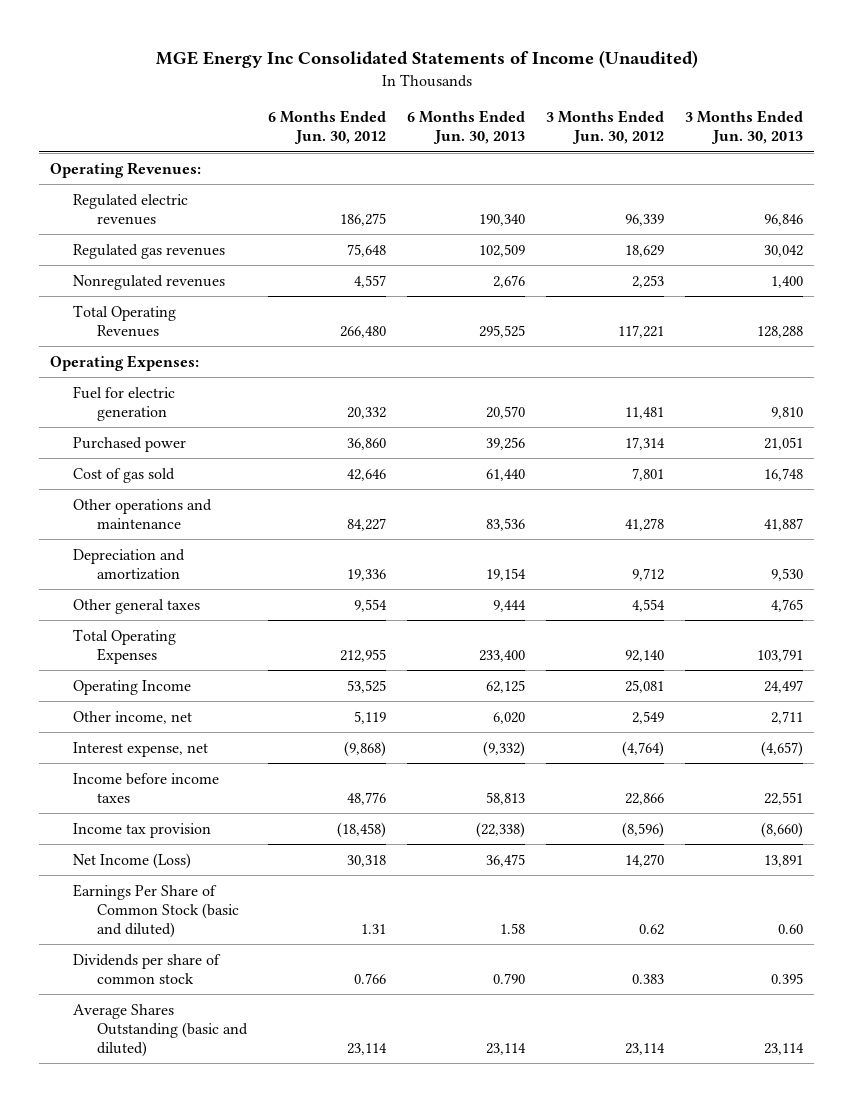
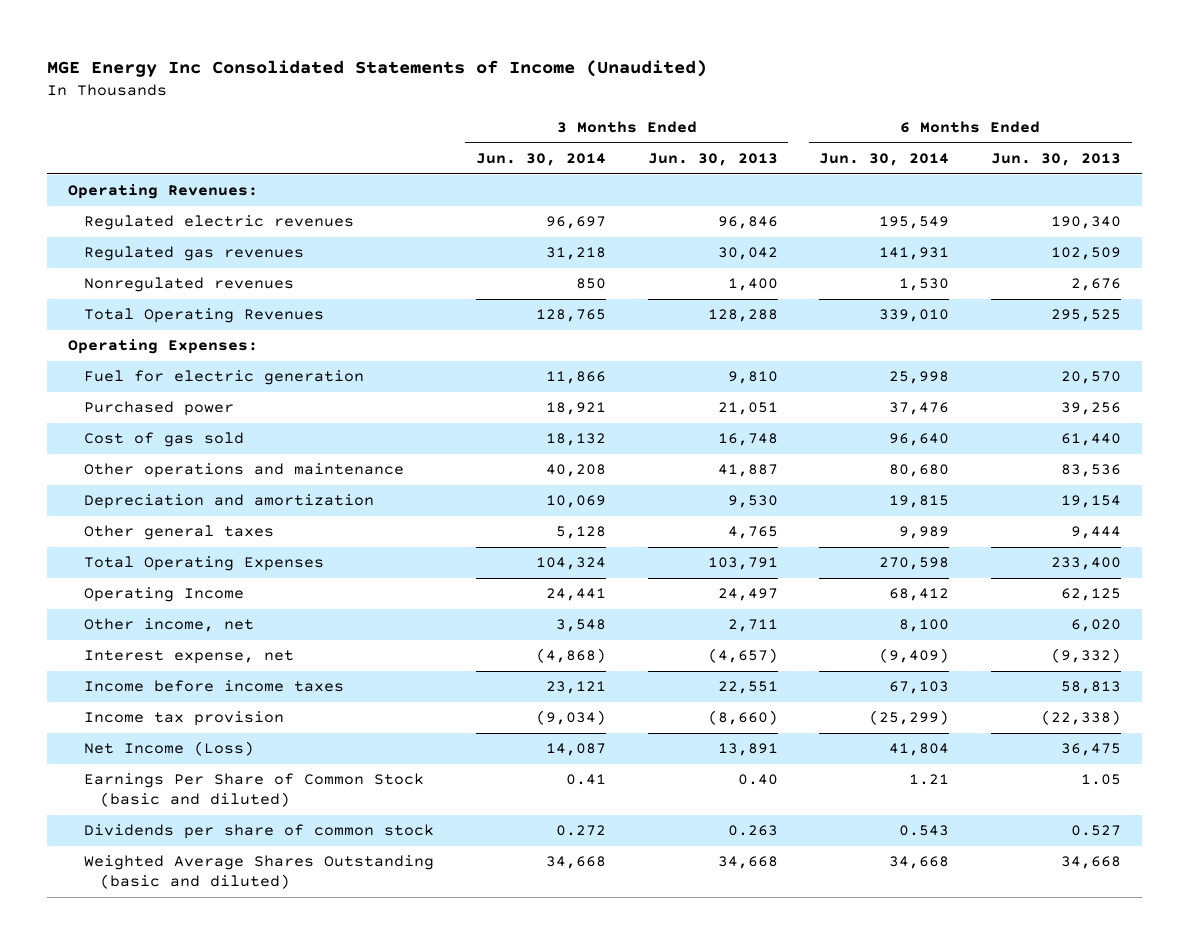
- | 6 Months Ended Jun. 30, 2012 | 6 Months Ended Jun. 30, 2013 | 3 Months Ended Jun. 30, 2012 | 3 Months Ended Jun. 30, 2013
+ | 3 Months Ended Jun. 30, 2014 | 3 Months Ended Jun. 30, 2013 | 6 Months Ended Jun. 30, 2014 | 6 Months Ended Jun. 30, 2013
- Earnings Per Share of Common Stock (basic and diluted) | 1.31 | 1.58 | 0.62 | 0.60
- Dividends per share of common stock | 0.766 | 0.790 | 0.383 | 0.395
- Average Shares Outstanding (basic and diluted) | 23,114 | 23,114 | 23,114 | 23,114
+ Earnings Per Share of Common Stock (basic and diluted) | 0.41 | 0.40 | 1.21 | 1.05
+ Dividends per share of common stock | 0.272 | 0.263 | 0.543 | 0.527
+ Weighted Average Shares Outstanding (basic and diluted) | 34,668 | 34,668 | 34,668 | 34,668

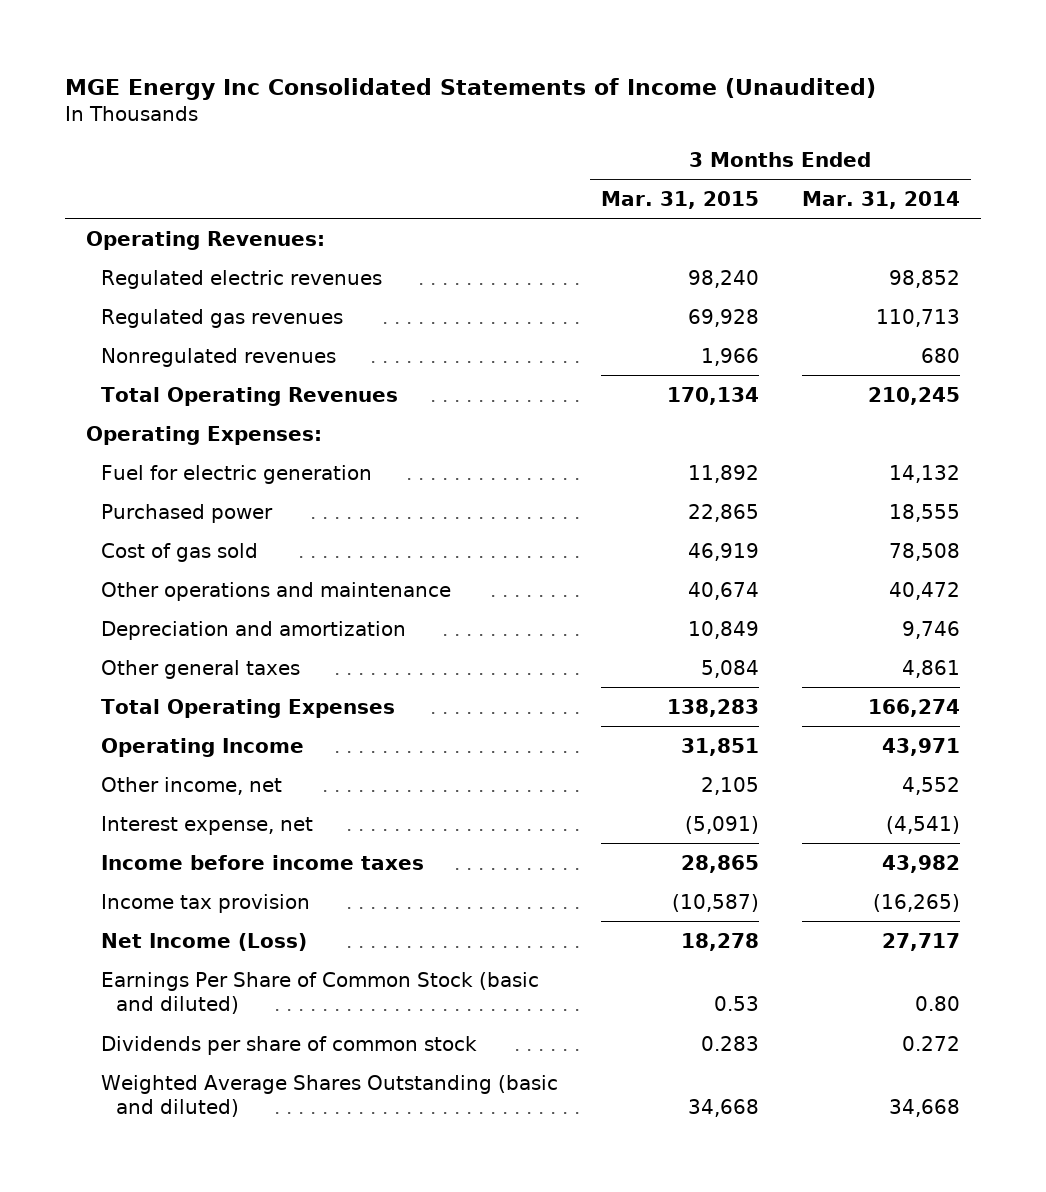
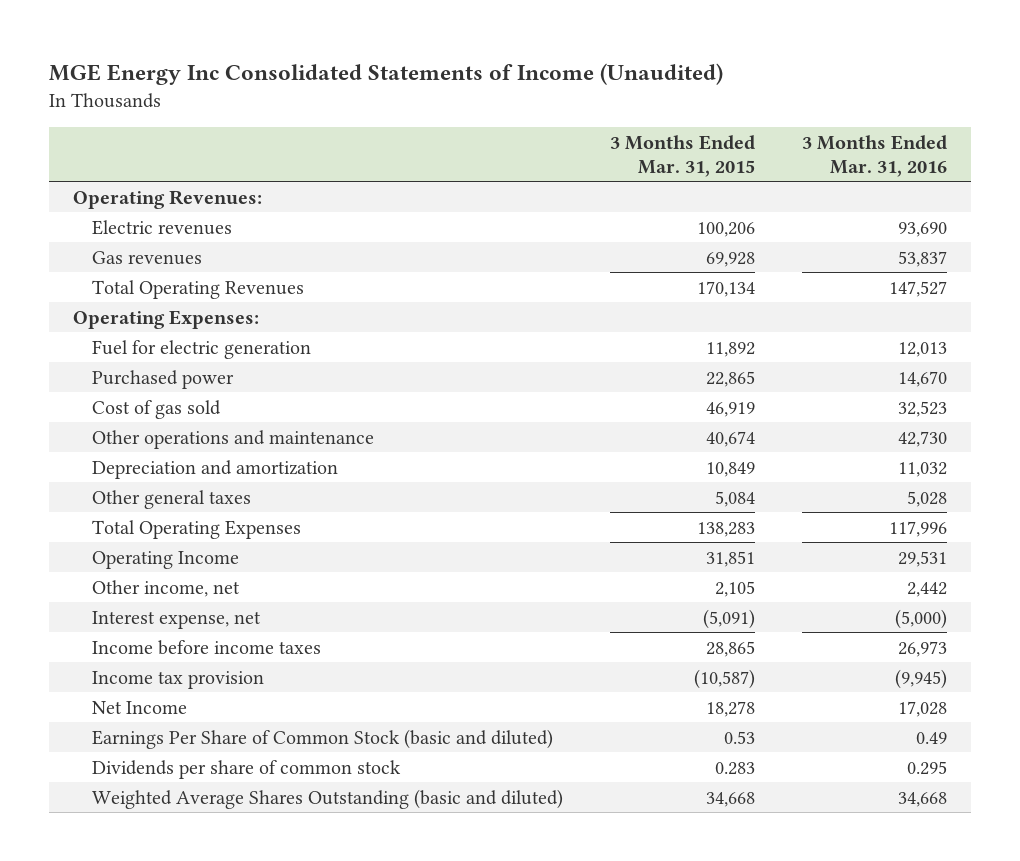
- | 3 Months Ended Mar. 31, 2015 | 3 Months Ended Mar. 31, 2014
+ | 3 Months Ended Mar. 31, 2015 | 3 Months Ended Mar. 31, 2016
- Regulated electric revenues | 98,240 | 98,852
- Regulated gas revenues | 69,928 | 110,713
- Nonregulated revenues | 1,966 | 680
+ Electric revenues | 100,206 | 93,690
+ Gas revenues | 69,928 | 53,837
- Net Income (Loss) | 18,278 | 27,717
+ Net Income | 18,278 | 17,028

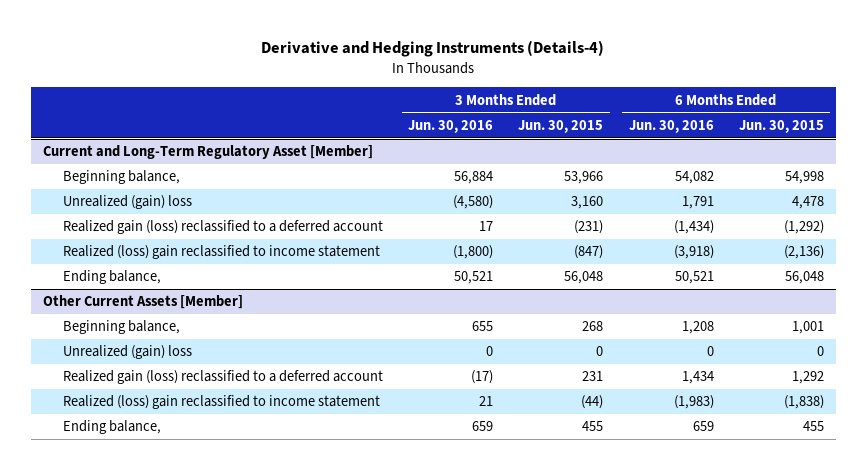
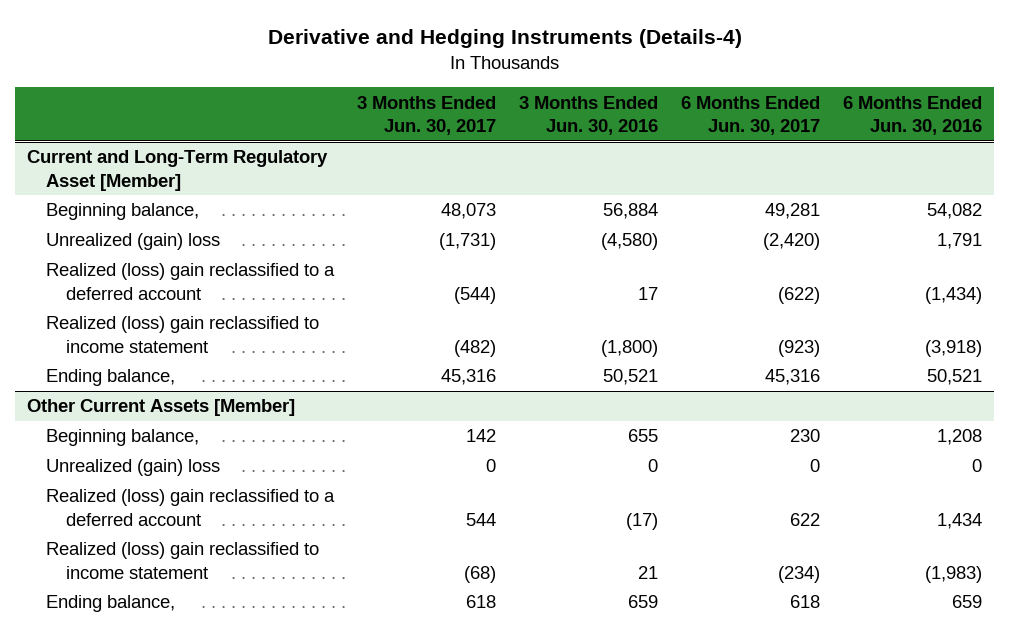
- | 3 Months Ended Jun. 30, 2016 | 3 Months Ended Jun. 30, 2015 | 6 Months Ended Jun. 30, 2016 | 6 Months Ended Jun. 30, 2015
+ | 3 Months Ended Jun. 30, 2017 | 3 Months Ended Jun. 30, 2016 | 6 Months Ended Jun. 30, 2017 | 6 Months Ended Jun. 30, 2016
@ Current and Long-Term Regulatory Asset [Member]
- Realized gain (loss) reclassified to a deferred account | 17 | (231) | (1,434) | (1,292)
+ Realized (loss) gain reclassified to a deferred account | (544) | 17 | (622) | (1,434)
@ Other Current Assets [Member]
- Realized gain (loss) reclassified to a deferred account | (17) | 231 | 1,434 | 1,292
+ Realized (loss) gain reclassified to a deferred account | 544 | (17) | 622 | 1,434

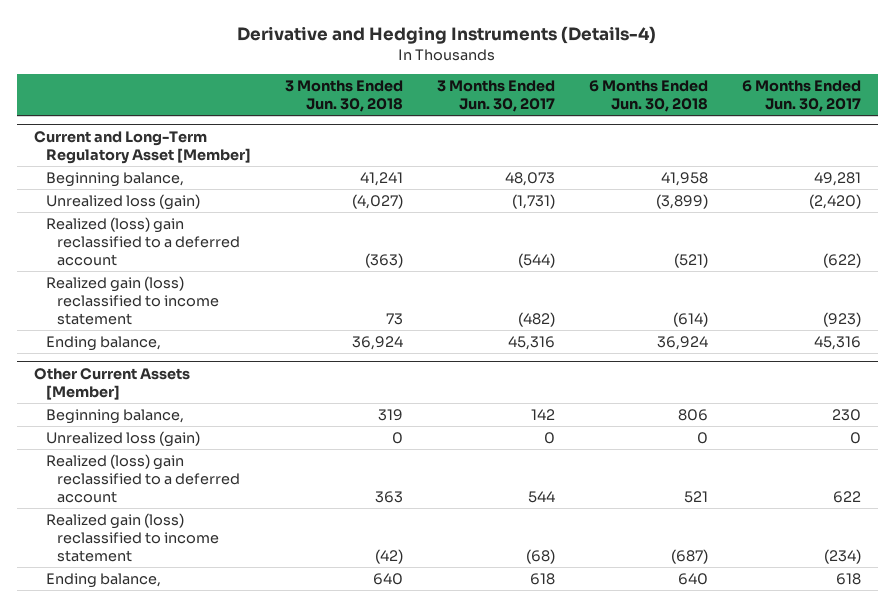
- | 3 Months Ended Jun. 30, 2017 | 3 Months Ended Jun. 30, 2016 | 6 Months Ended Jun. 30, 2017 | 6 Months Ended Jun. 30, 2016
+ | 3 Months Ended Jun. 30, 2018 | 3 Months Ended Jun. 30, 2017 | 6 Months Ended Jun. 30, 2018 | 6 Months Ended Jun. 30, 2017
@ Current and Long-Term Regulatory Asset [Member]
- Unrealized (gain) loss | (1,731) | (4,580) | (2,420) | 1,791
+ Unrealized loss (gain) | (4,027) | (1,731) | (3,899) | (2,420)
- Realized (loss) gain reclassified to income statement | (482) | (1,800) | (923) | (3,918)
+ Realized gain (loss) reclassified to income statement | 73 | (482) | (614) | (923)
@ Other Current Assets [Member]
- Unrealized (gain) loss | 0 | 0 | 0 | 0
+ Unrealized loss (gain) | 0 | 0 | 0 | 0
- Realized (loss) gain reclassified to income statement | (68) | 21 | (234) | (1,983)
+ Realized gain (loss) reclassified to income statement | (42) | (68) | (687) | (234)

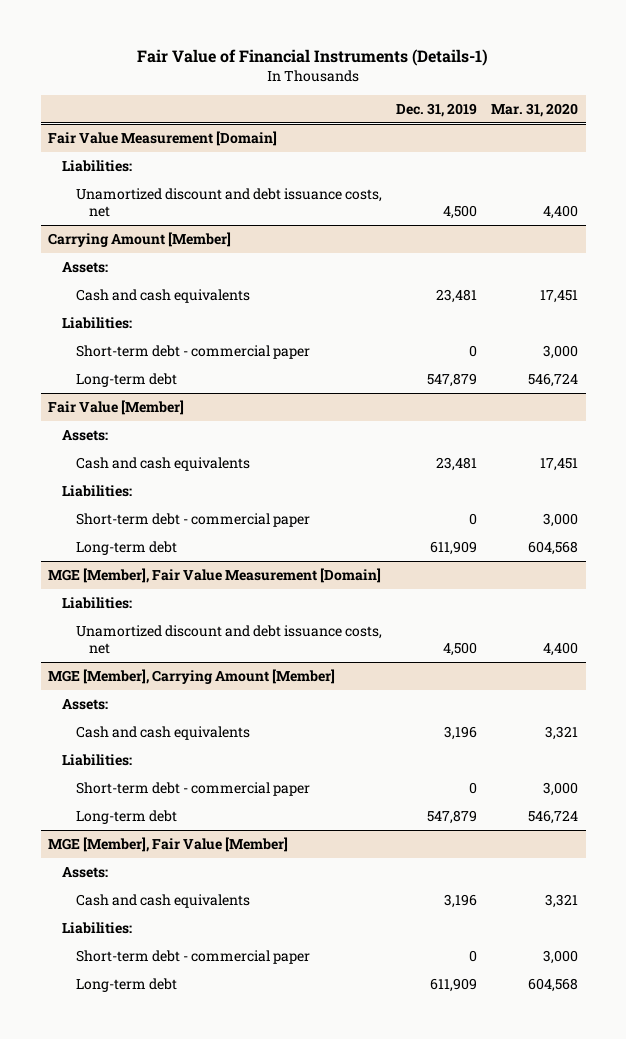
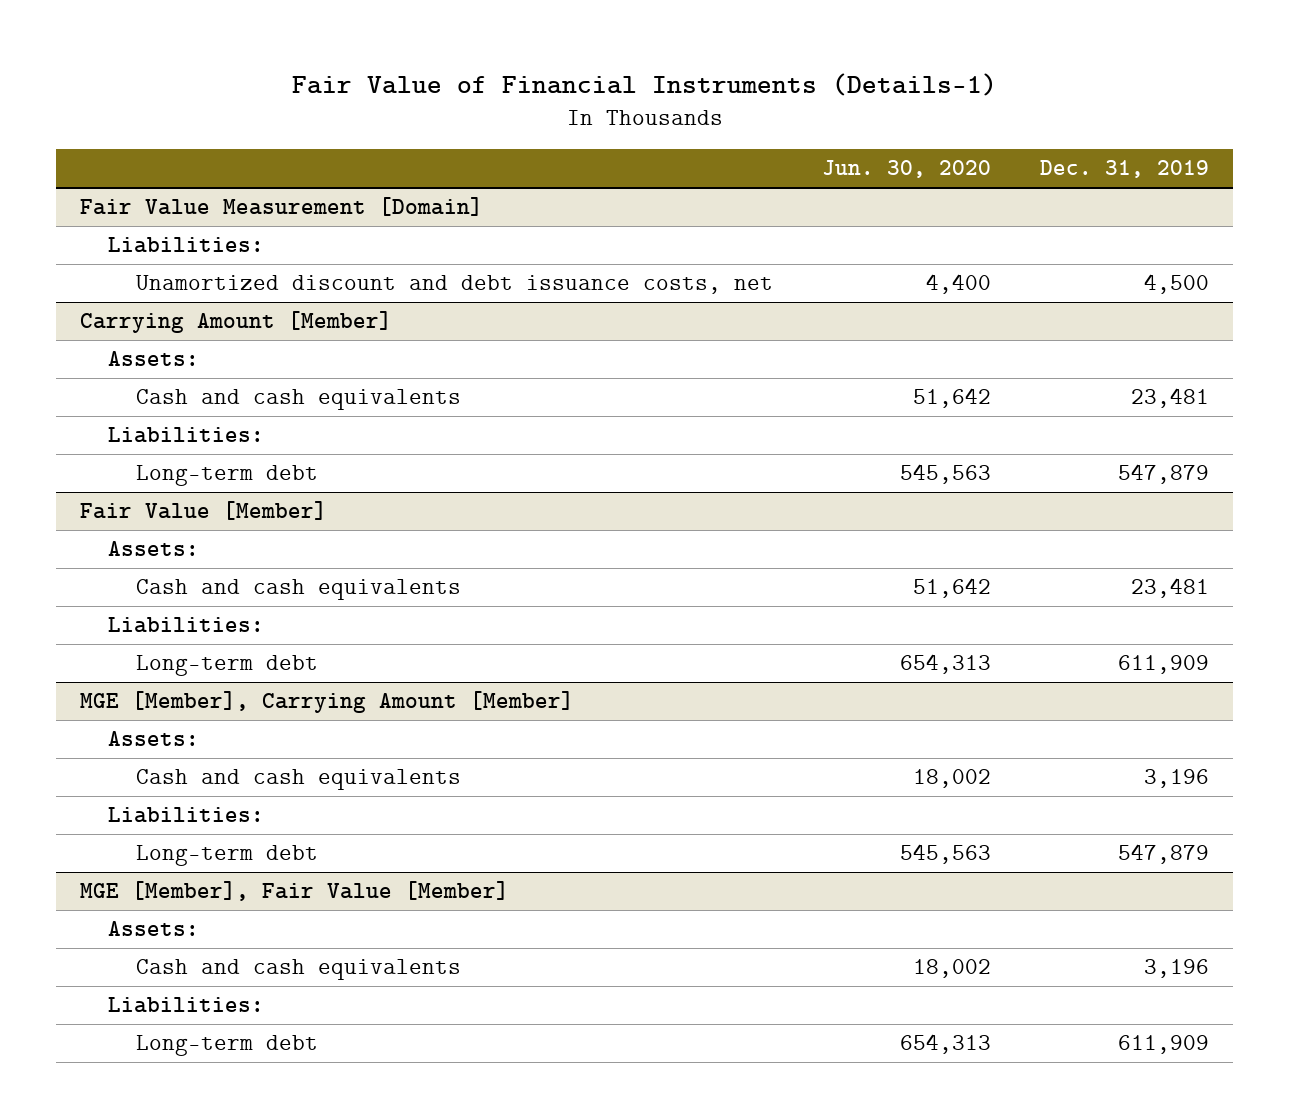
- | Dec. 31, 2019 | Mar. 31, 2020
+ | Jun. 30, 2020 | Dec. 31, 2019
@ Carrying Amount [Member]
- Short-term debt - commercial paper | 0 | 3,000
@ Fair Value [Member]
- Short-term debt - commercial paper | 0 | 3,000
- MGE [Member], Fair Value Measurement [Domain]
- Liabilities:
- Unamortized discount and debt issuance costs, net | 4,500 | 4,400
@ MGE [Member], Carrying Amount [Member]
- Short-term debt - commercial paper | 0 | 3,000
@ MGE [Member], Fair Value [Member]
- Short-term debt - commercial paper | 0 | 3,000

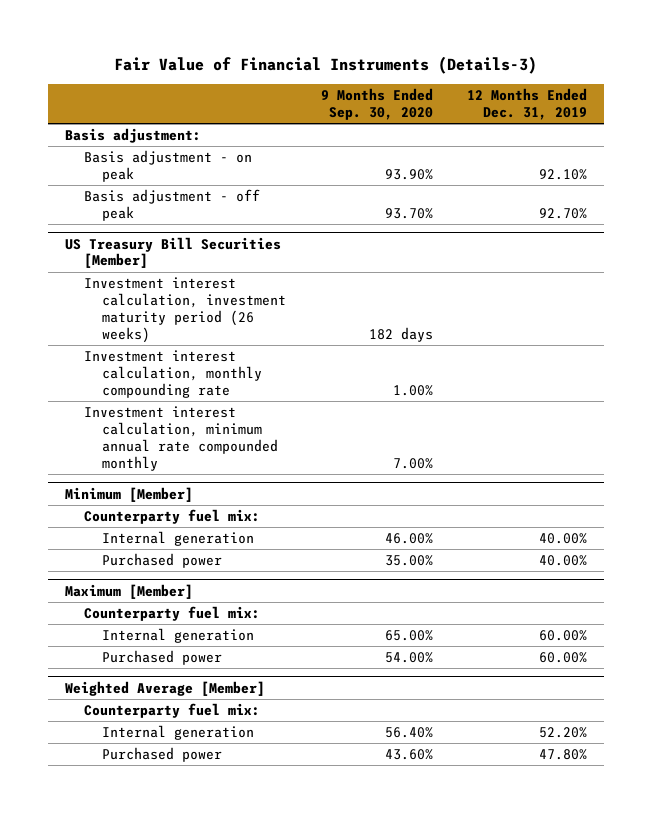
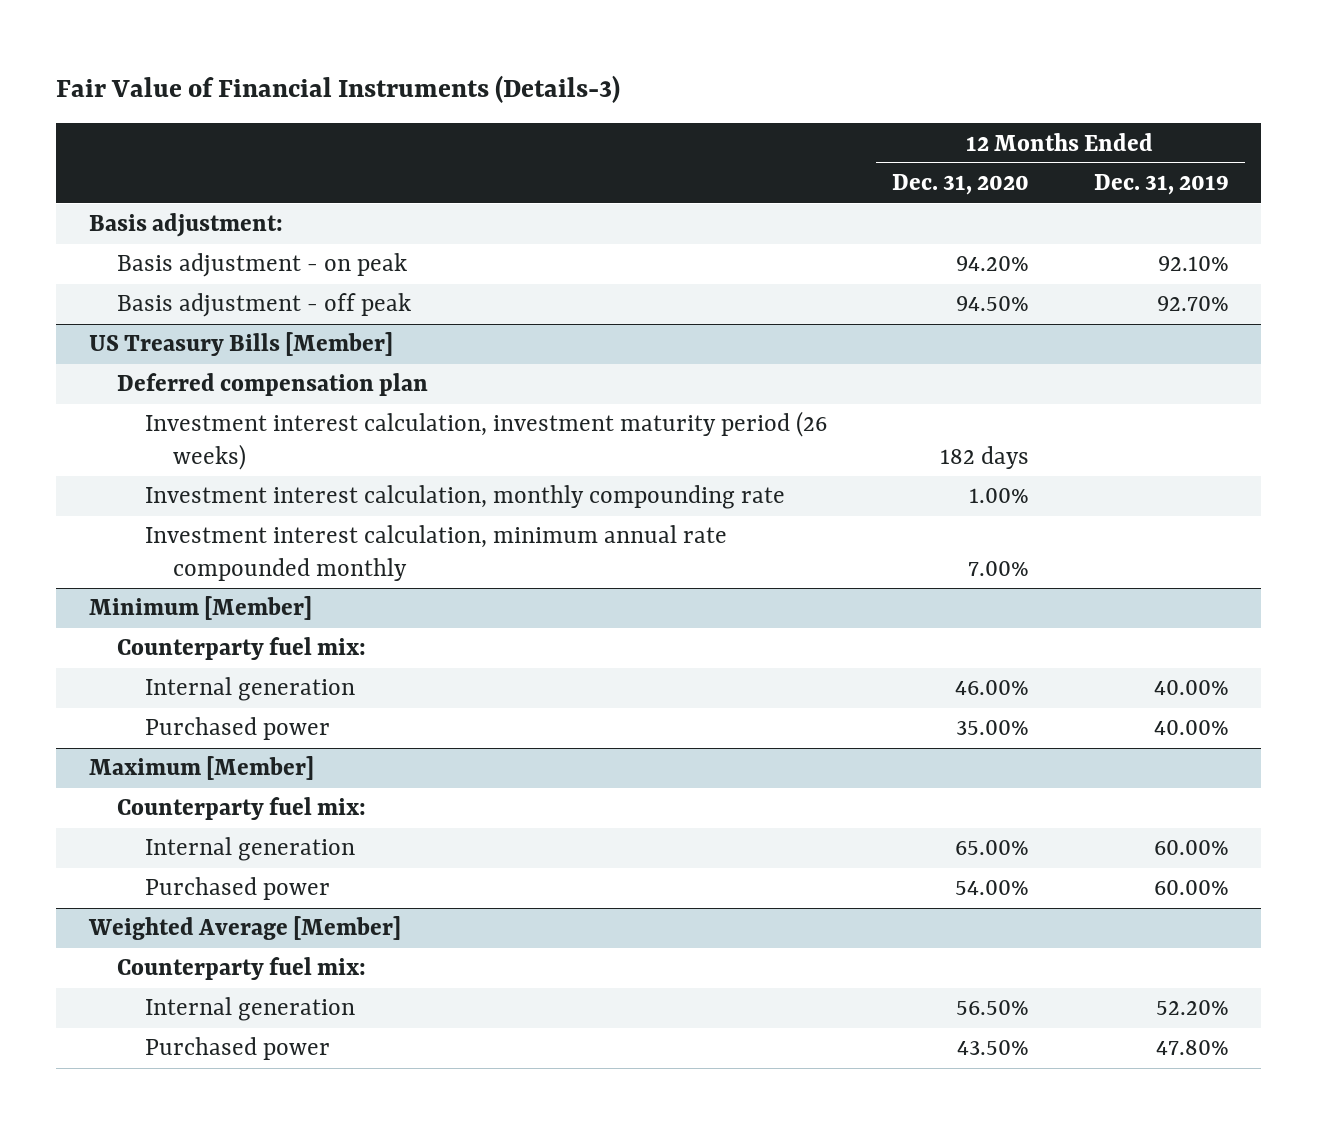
- | 9 Months Ended Sep. 30, 2020 | 12 Months Ended Dec. 31, 2019
+ | 12 Months Ended Dec. 31, 2020 | 12 Months Ended Dec. 31, 2019
- US Treasury Bill Securities [Member]
+ US Treasury Bills [Member]
+ Deferred compensation plan

